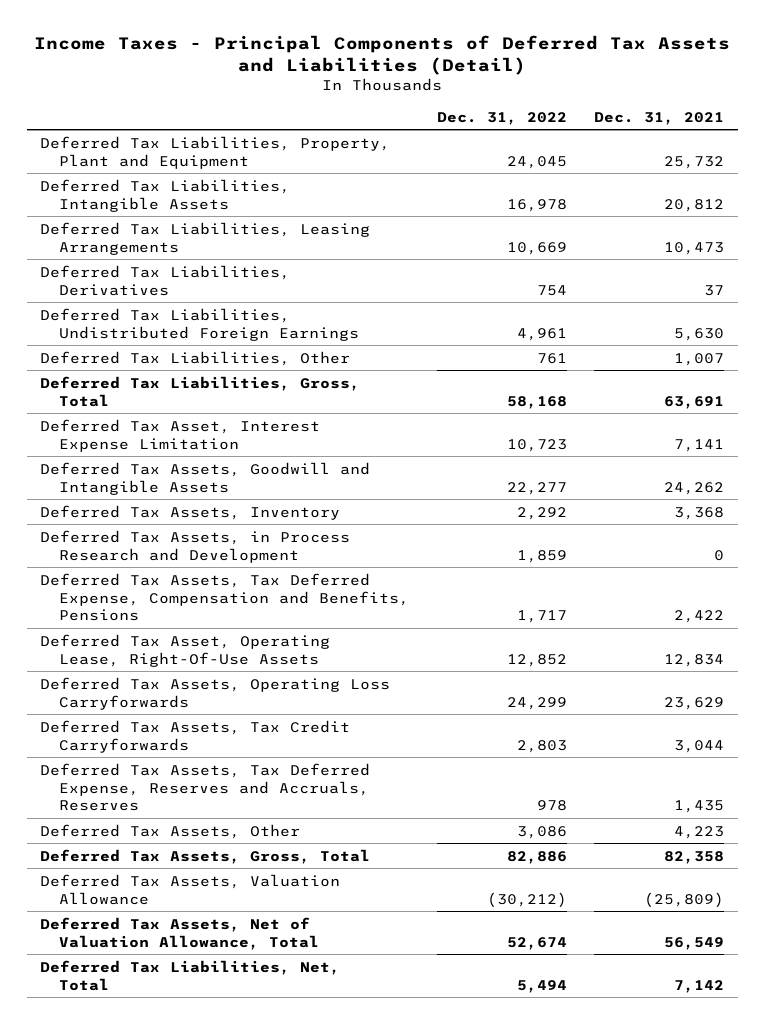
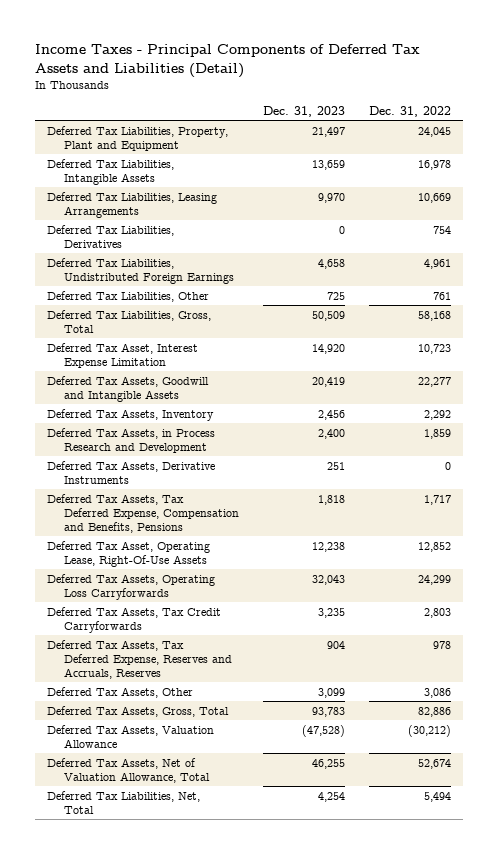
- | Dec. 31, 2022 | Dec. 31, 2021
+ | Dec. 31, 2023 | Dec. 31, 2022
+ Deferred Tax Assets, Derivative Instruments | 251 | 0

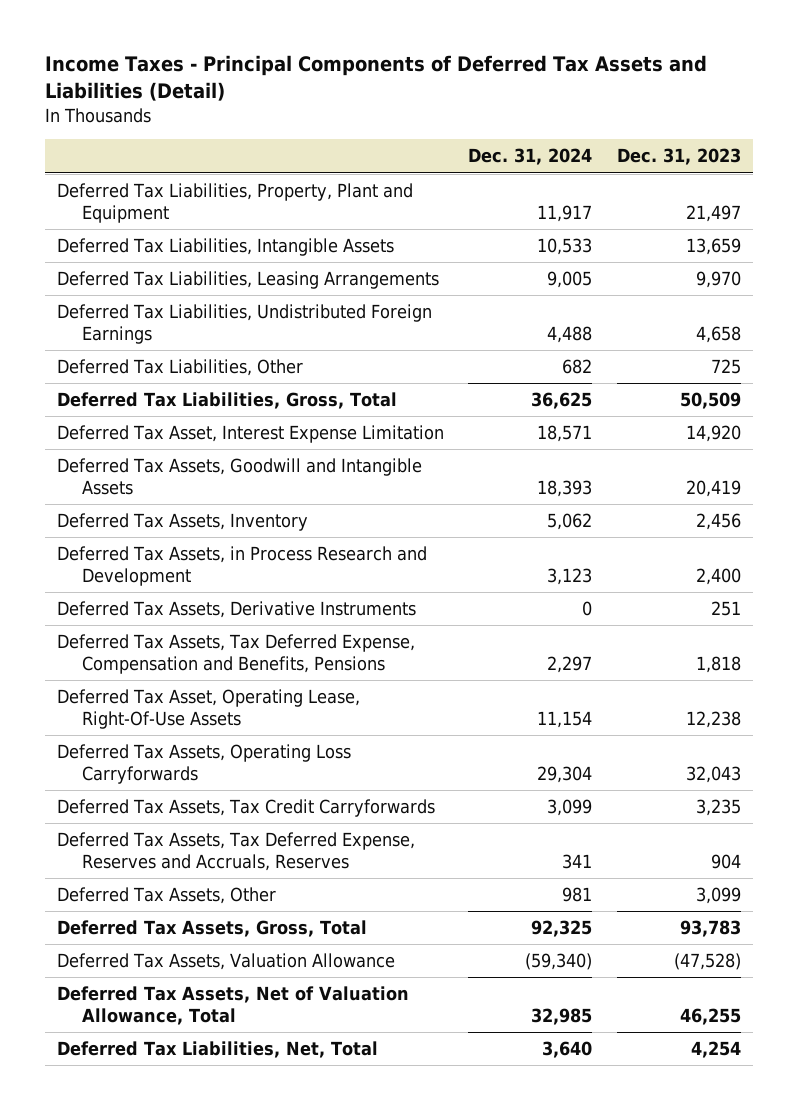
- | Dec. 31, 2023 | Dec. 31, 2022
+ | Dec. 31, 2024 | Dec. 31, 2023
- Deferred Tax Liabilities, Derivatives | 0 | 754

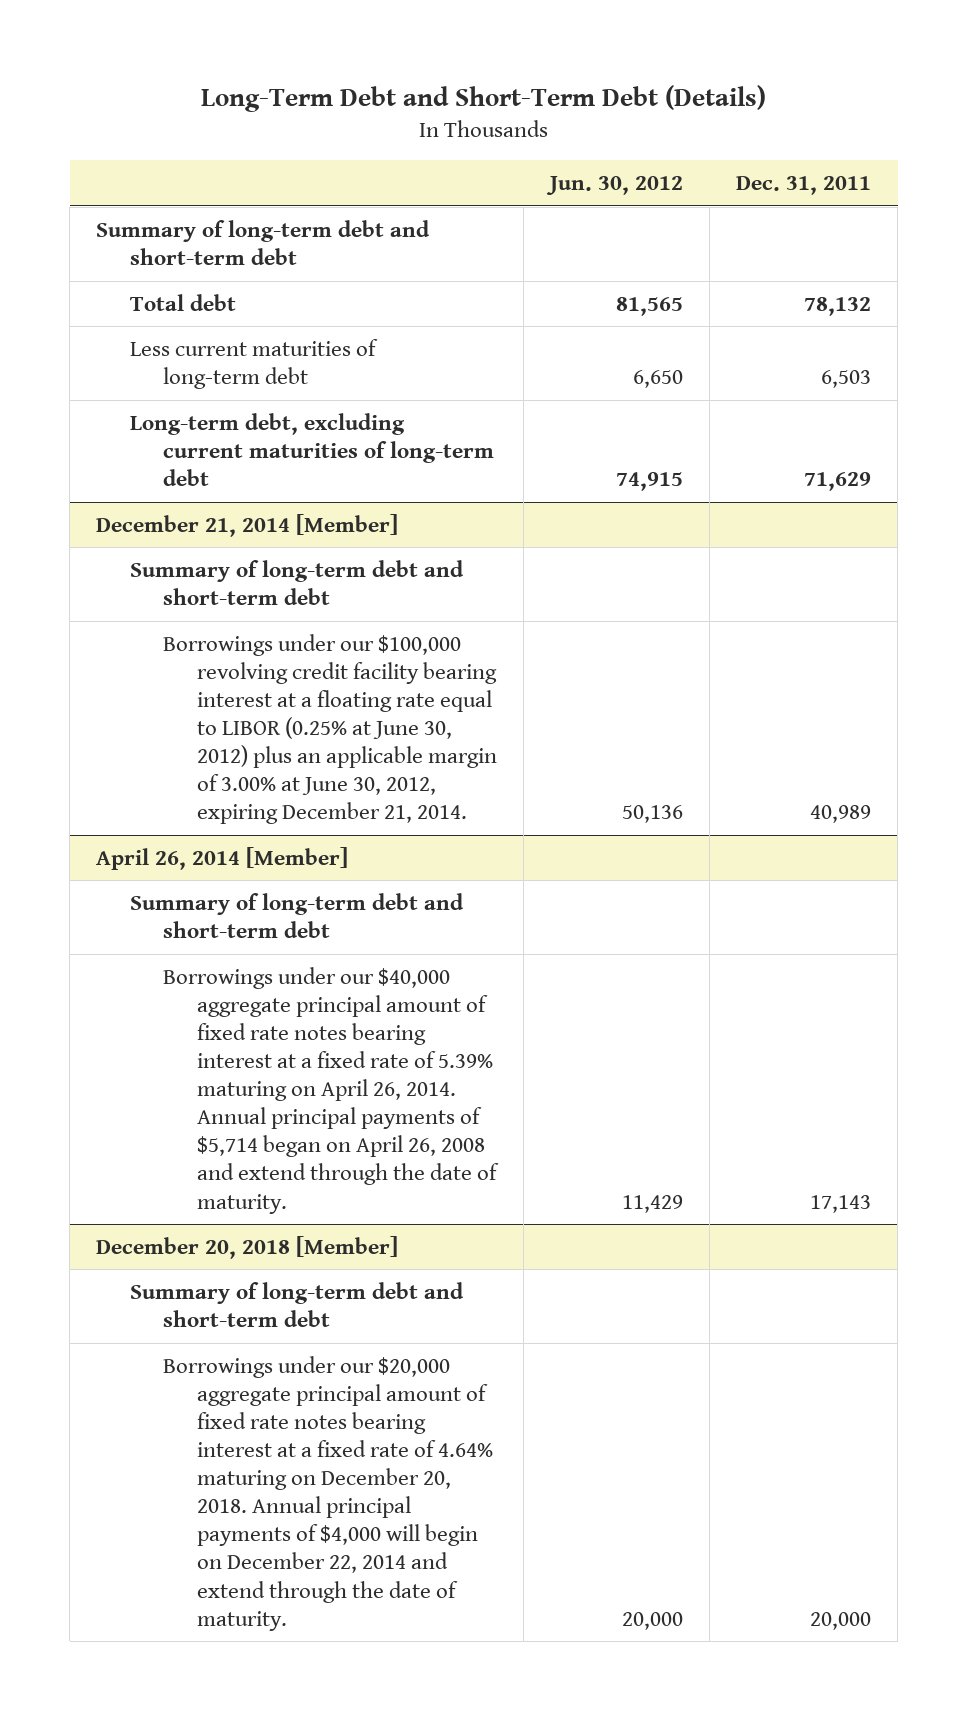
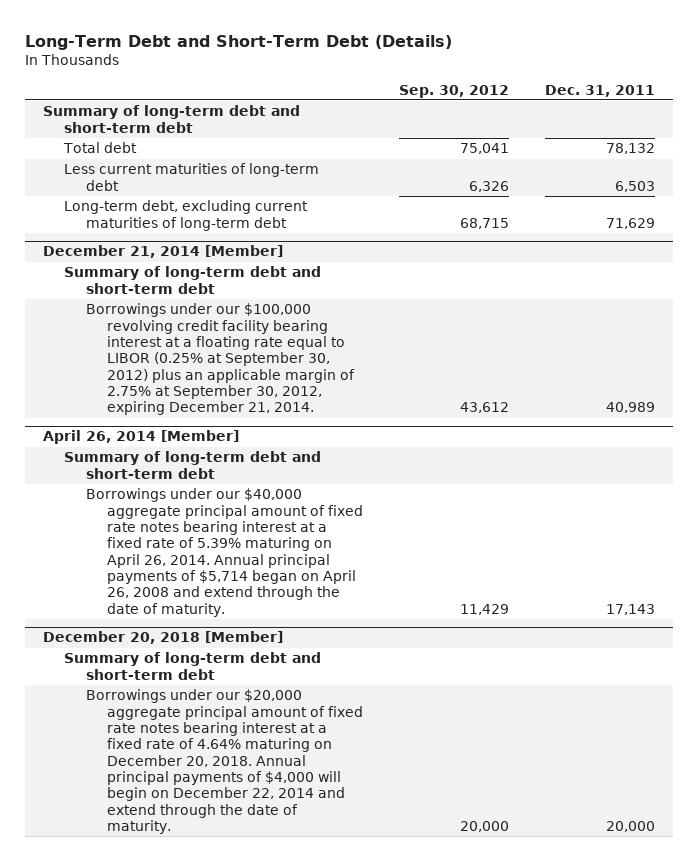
- | Jun. 30, 2012 | Dec. 31, 2011
+ | Sep. 30, 2012 | Dec. 31, 2011
@ December 21, 2014 [Member]
- Borrowings under our $100,000 revolving credit facility bearing interest at a floating rate equal to LIBOR (0.25% at June 30, 2012) plus an applicable margin of 3.00% at June 30, 2012, expiring December 21, 2014. | 50,136 | 40,989
+ Borrowings under our $100,000 revolving credit facility bearing interest at a floating rate equal to LIBOR (0.25% at September 30, 2012) plus an applicable margin of 2.75% at September 30, 2012, expiring December 21, 2014. | 43,612 | 40,989

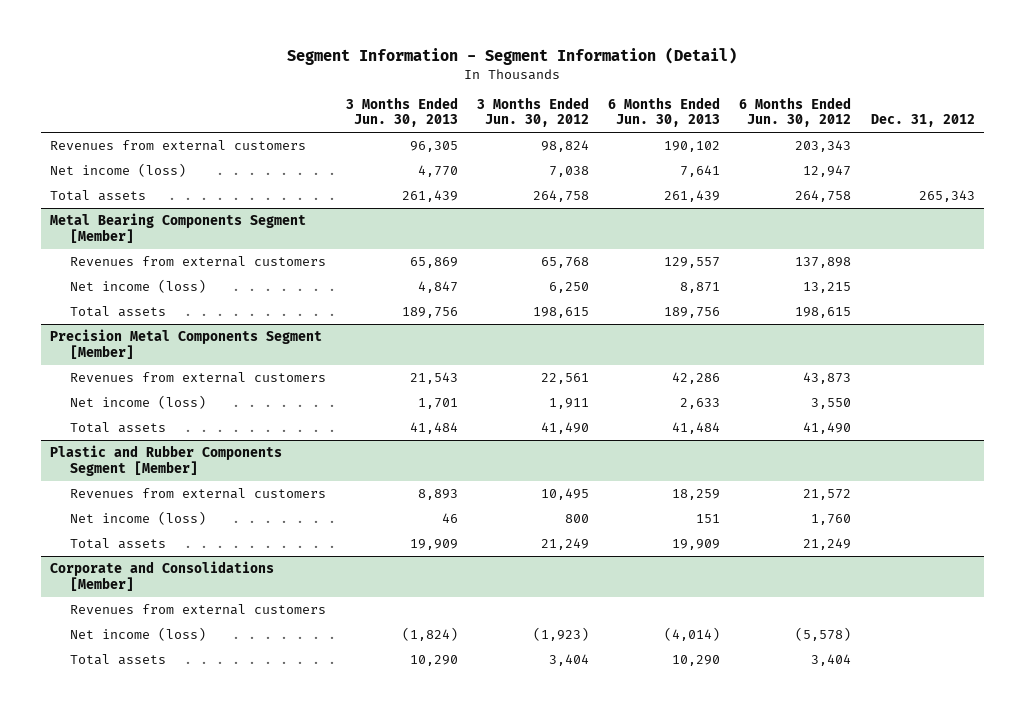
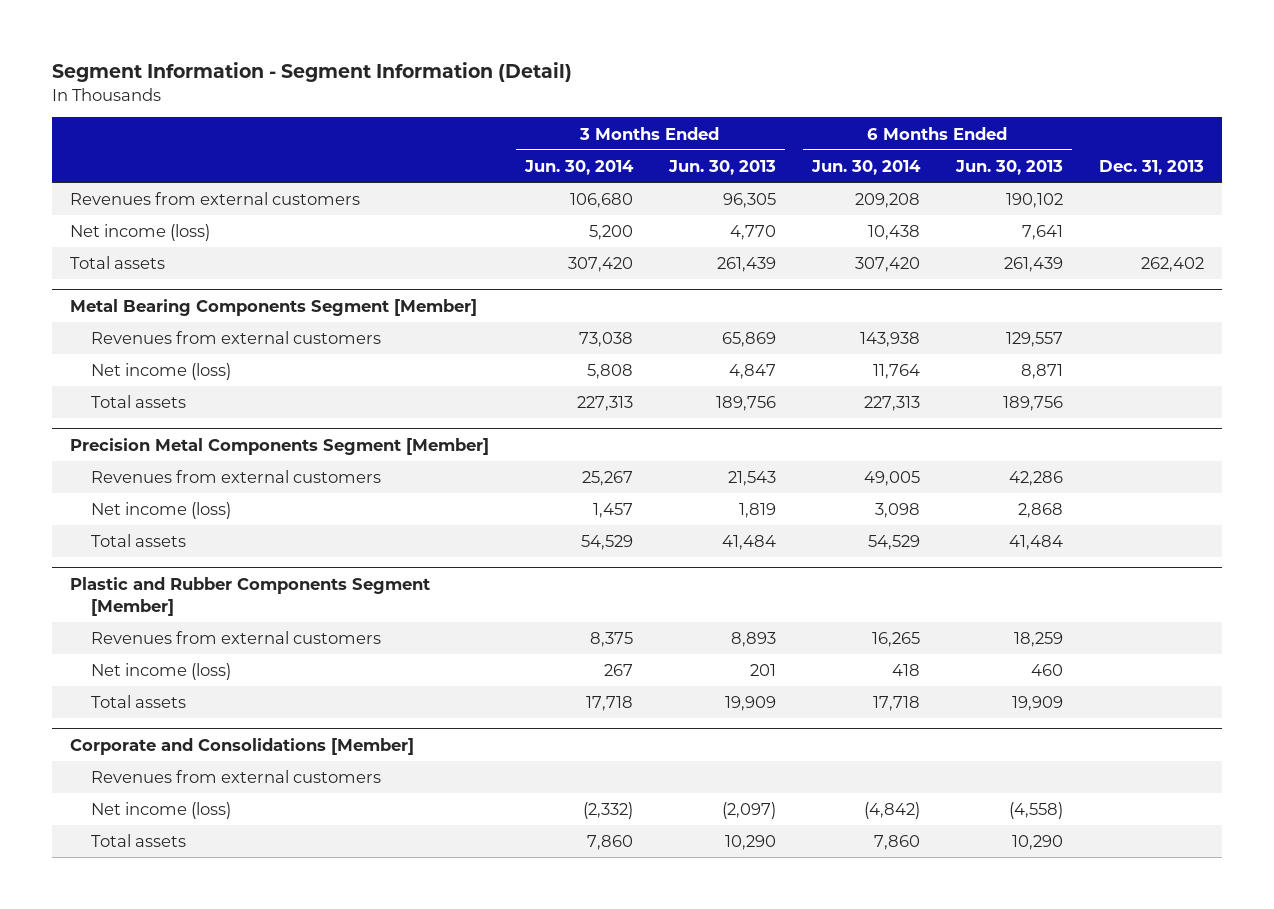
- | 3 Months Ended Jun. 30, 2013 | 3 Months Ended Jun. 30, 2012 | 6 Months Ended Jun. 30, 2013 | 6 Months Ended Jun. 30, 2012 | Dec. 31, 2012
+ | 3 Months Ended Jun. 30, 2014 | 3 Months Ended Jun. 30, 2013 | 6 Months Ended Jun. 30, 2014 | 6 Months Ended Jun. 30, 2013 | Dec. 31, 2013
@ Precision Metal Components Segment [Member]
- Net income (loss) | 1,701 | 1,911 | 2,633 | 3,550 |
+ Net income (loss) | 1,457 | 1,819 | 3,098 | 2,868 |
@ Plastic and Rubber Components Segment [Member]
- Net income (loss) | 46 | 800 | 151 | 1,760 |
+ Net income (loss) | 267 | 201 | 418 | 460 |
@ Corporate and Consolidations [Member]
- Net income (loss) | (1,824) | (1,923) | (4,014) | (5,578) |
+ Net income (loss) | (2,332) | (2,097) | (4,842) | (4,558) |

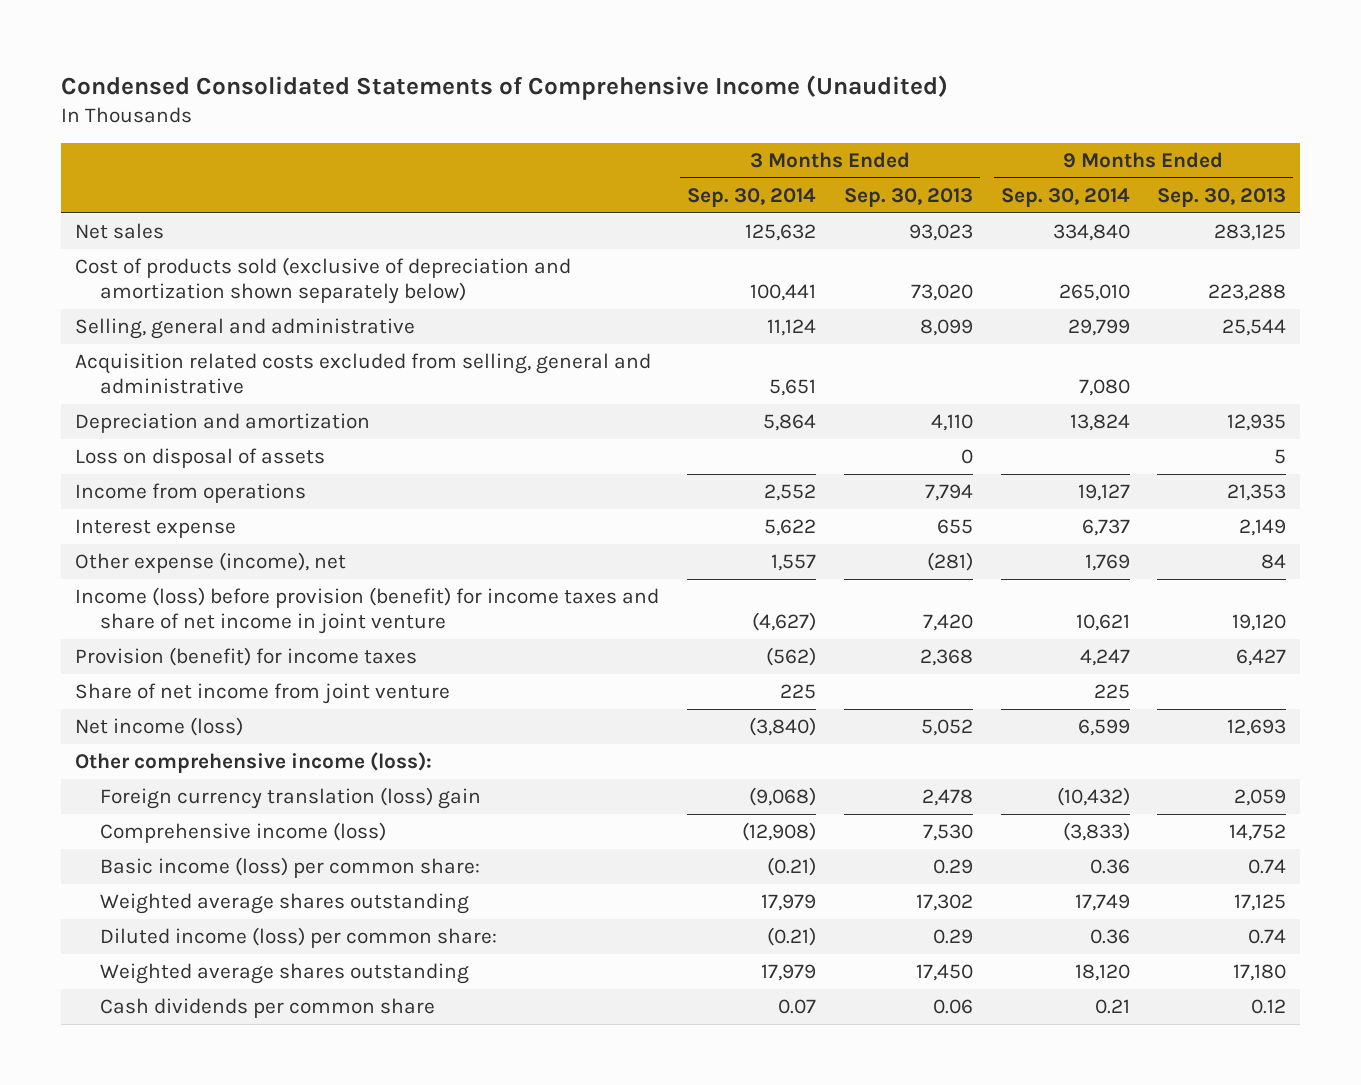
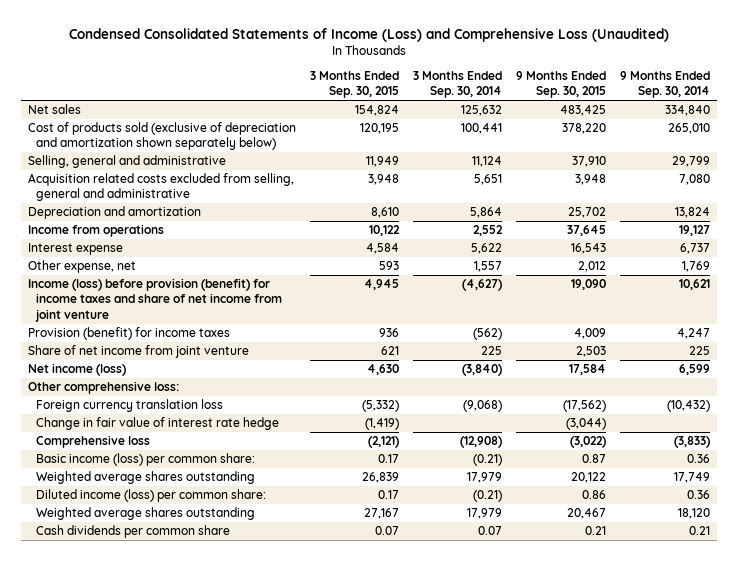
- Condensed Consolidated Statements of Comprehensive Income (Unaudited)
+ Condensed Consolidated Statements of Income (Loss) and Comprehensive Loss (Unaudited)
- | 3 Months Ended Sep. 30, 2014 | 3 Months Ended Sep. 30, 2013 | 9 Months Ended Sep. 30, 2014 | 9 Months Ended Sep. 30, 2013
+ | 3 Months Ended Sep. 30, 2015 | 3 Months Ended Sep. 30, 2014 | 9 Months Ended Sep. 30, 2015 | 9 Months Ended Sep. 30, 2014
- Loss on disposal of assets | | 0 | | 5
- Other expense (income), net | 1,557 | (281) | 1,769 | 84
- Income (loss) before provision (benefit) for income taxes and share of net income in joint venture | (4,627) | 7,420 | 10,621 | 19,120
+ Other expense, net | 593 | 1,557 | 2,012 | 1,769
+ Income (loss) before provision (benefit) for income taxes and share of net income from joint venture | 4,945 | (4,627) | 19,090 | 10,621
- Other comprehensive income (loss):
- Foreign currency translation (loss) gain | (9,068) | 2,478 | (10,432) | 2,059
- Comprehensive income (loss) | (12,908) | 7,530 | (3,833) | 14,752
+ Other comprehensive loss:
+ Foreign currency translation loss | (5,332) | (9,068) | (17,562) | (10,432)
+ Change in fair value of interest rate hedge | (1,419) | | (3,044) |
+ Comprehensive loss | (2,121) | (12,908) | (3,022) | (3,833)

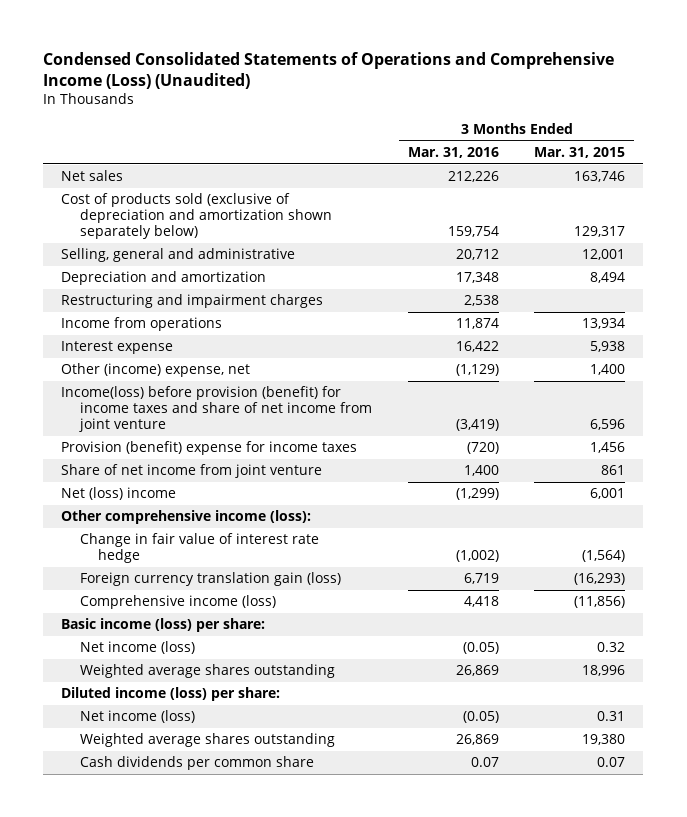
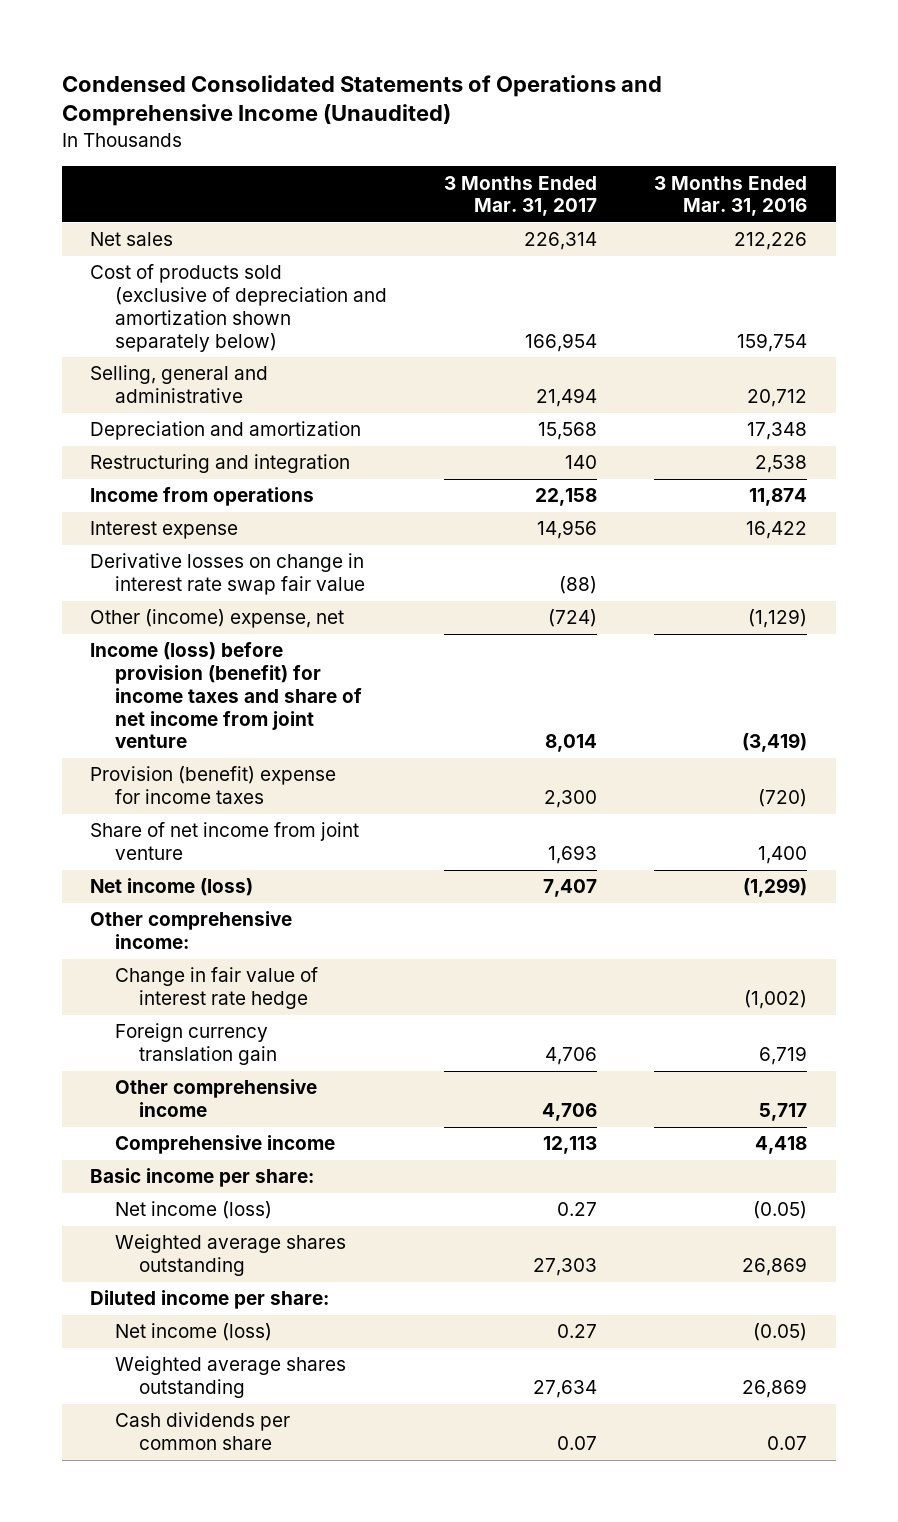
- Condensed Consolidated Statements of Operations and Comprehensive Income (Loss) (Unaudited)
+ Condensed Consolidated Statements of Operations and Comprehensive Income (Unaudited)
- | 3 Months Ended Mar. 31, 2016 | 3 Months Ended Mar. 31, 2015
+ | 3 Months Ended Mar. 31, 2017 | 3 Months Ended Mar. 31, 2016
- Restructuring and impairment charges | 2,538 |
+ Restructuring and integration | 140 | 2,538
+ Derivative losses on change in interest rate swap fair value | (88) |
- Income(loss) before provision (benefit) for income taxes and share of net income from joint venture | (3,419) | 6,596
+ Income (loss) before provision (benefit) for income taxes and share of net income from joint venture | 8,014 | (3,419)
- Net (loss) income | (1,299) | 6,001
- Other comprehensive income (loss):
+ Net income (loss) | 7,407 | (1,299)
+ Other comprehensive income:
- Foreign currency translation gain (loss) | 6,719 | (16,293)
- Comprehensive income (loss) | 4,418 | (11,856)
- Basic income (loss) per share:
+ Foreign currency translation gain | 4,706 | 6,719
+ Other comprehensive income | 4,706 | 5,717
+ Comprehensive income | 12,113 | 4,418
+ Basic income per share:
- Diluted income (loss) per share:
+ Diluted income per share:

